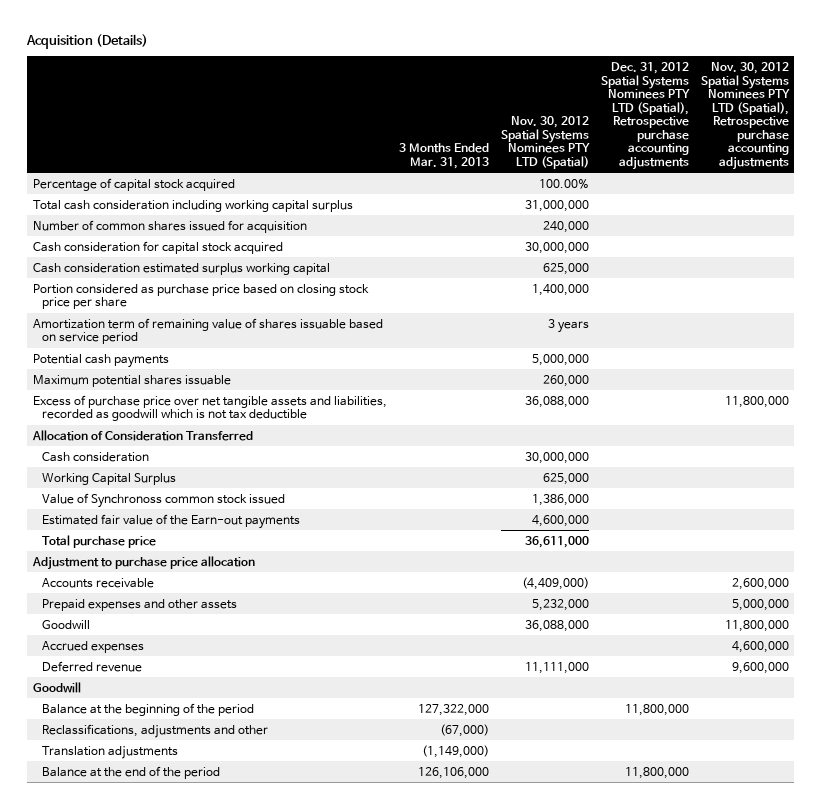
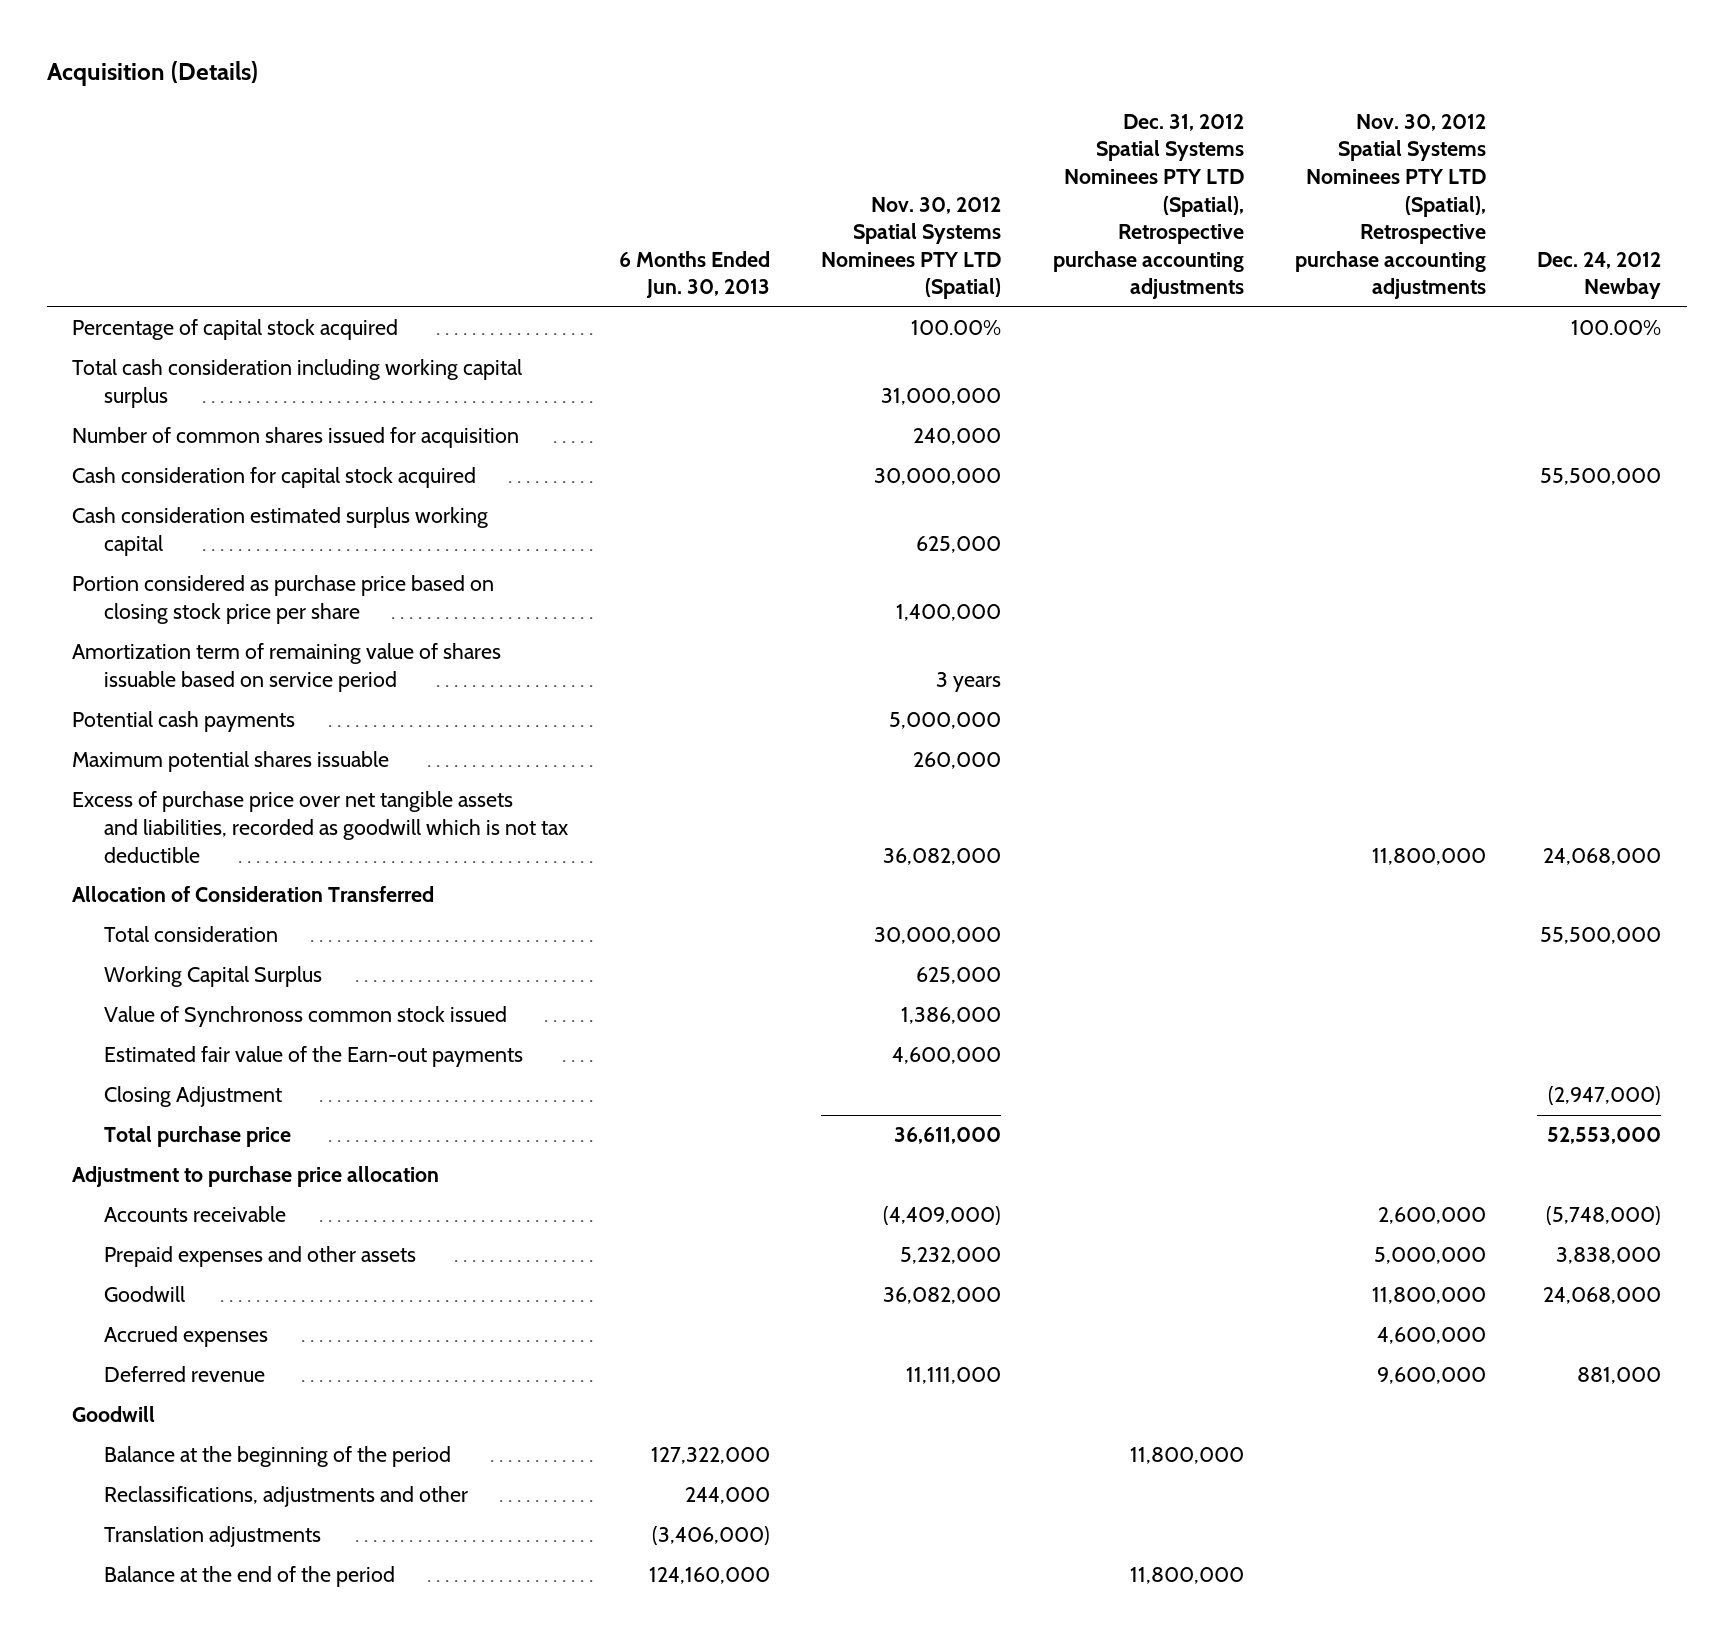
- | 3 Months Ended Mar. 31, 2013 | Nov. 30, 2012 Spatial Systems Nominees PTY LTD (Spatial) | Dec. 31, 2012 Spatial Systems Nominees PTY LTD (Spatial), Retrospective purchase accounting adjustments | Nov. 30, 2012 Spatial Systems Nominees PTY LTD (Spatial), Retrospective purchase accounting adjustments
+ | 6 Months Ended Jun. 30, 2013 | Nov. 30, 2012 Spatial Systems Nominees PTY LTD (Spatial) | Dec. 31, 2012 Spatial Systems Nominees PTY LTD (Spatial), Retrospective purchase accounting adjustments | Nov. 30, 2012 Spatial Systems Nominees PTY LTD (Spatial), Retrospective purchase accounting adjustments | Dec. 24, 2012 Newbay
- Excess of purchase price over net tangible assets and liabilities, recorded as goodwill which is not tax deductible | | 36,088,000 | | 11,800,000
+ Excess of purchase price over net tangible assets and liabilities, recorded as goodwill which is not tax deductible | | 36,082,000 | | 11,800,000 | 24,068,000
- Cash consideration | | 30,000,000 | |
+ Total consideration | | 30,000,000 | | | 55,500,000
+ Closing Adjustment | | | | | (2,947,000)
- Goodwill | | 36,088,000 | | 11,800,000
+ Goodwill | | 36,082,000 | | 11,800,000 | 24,068,000

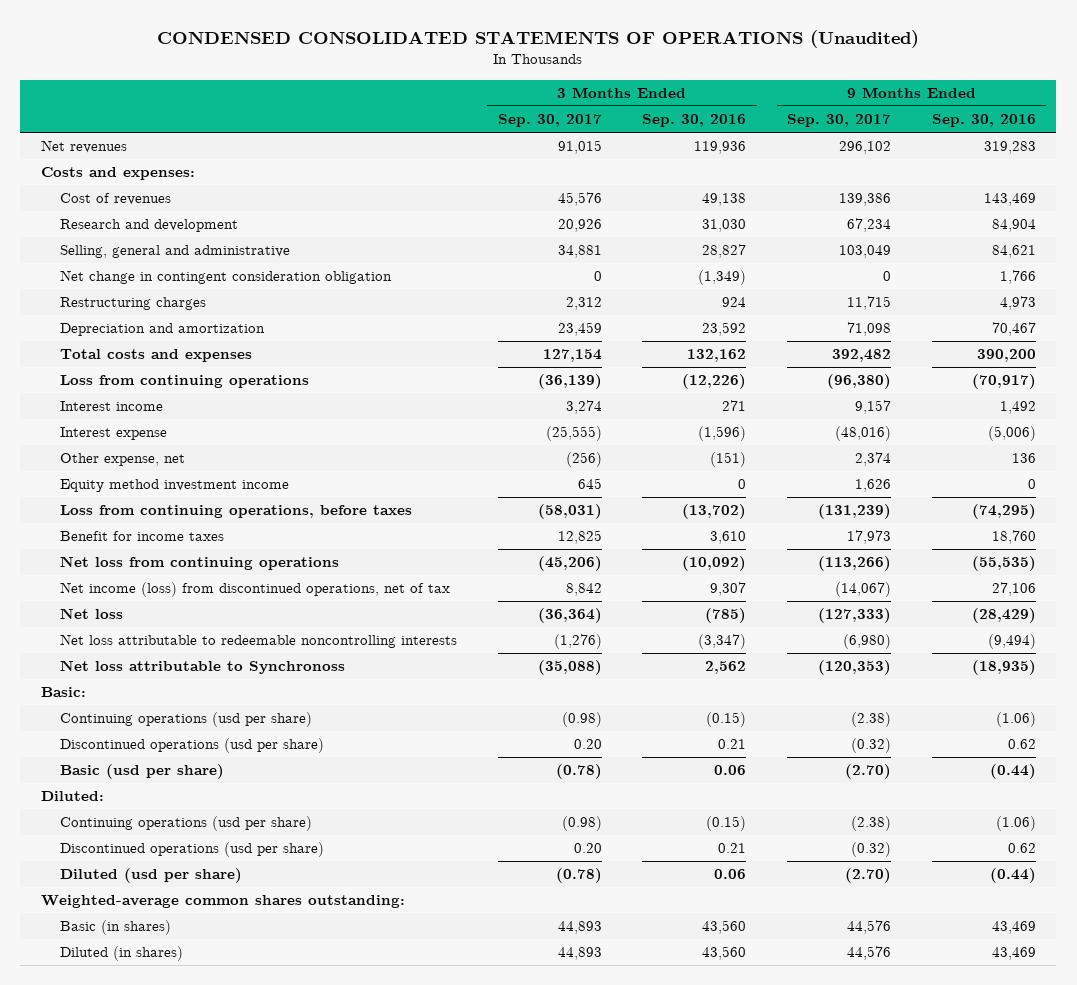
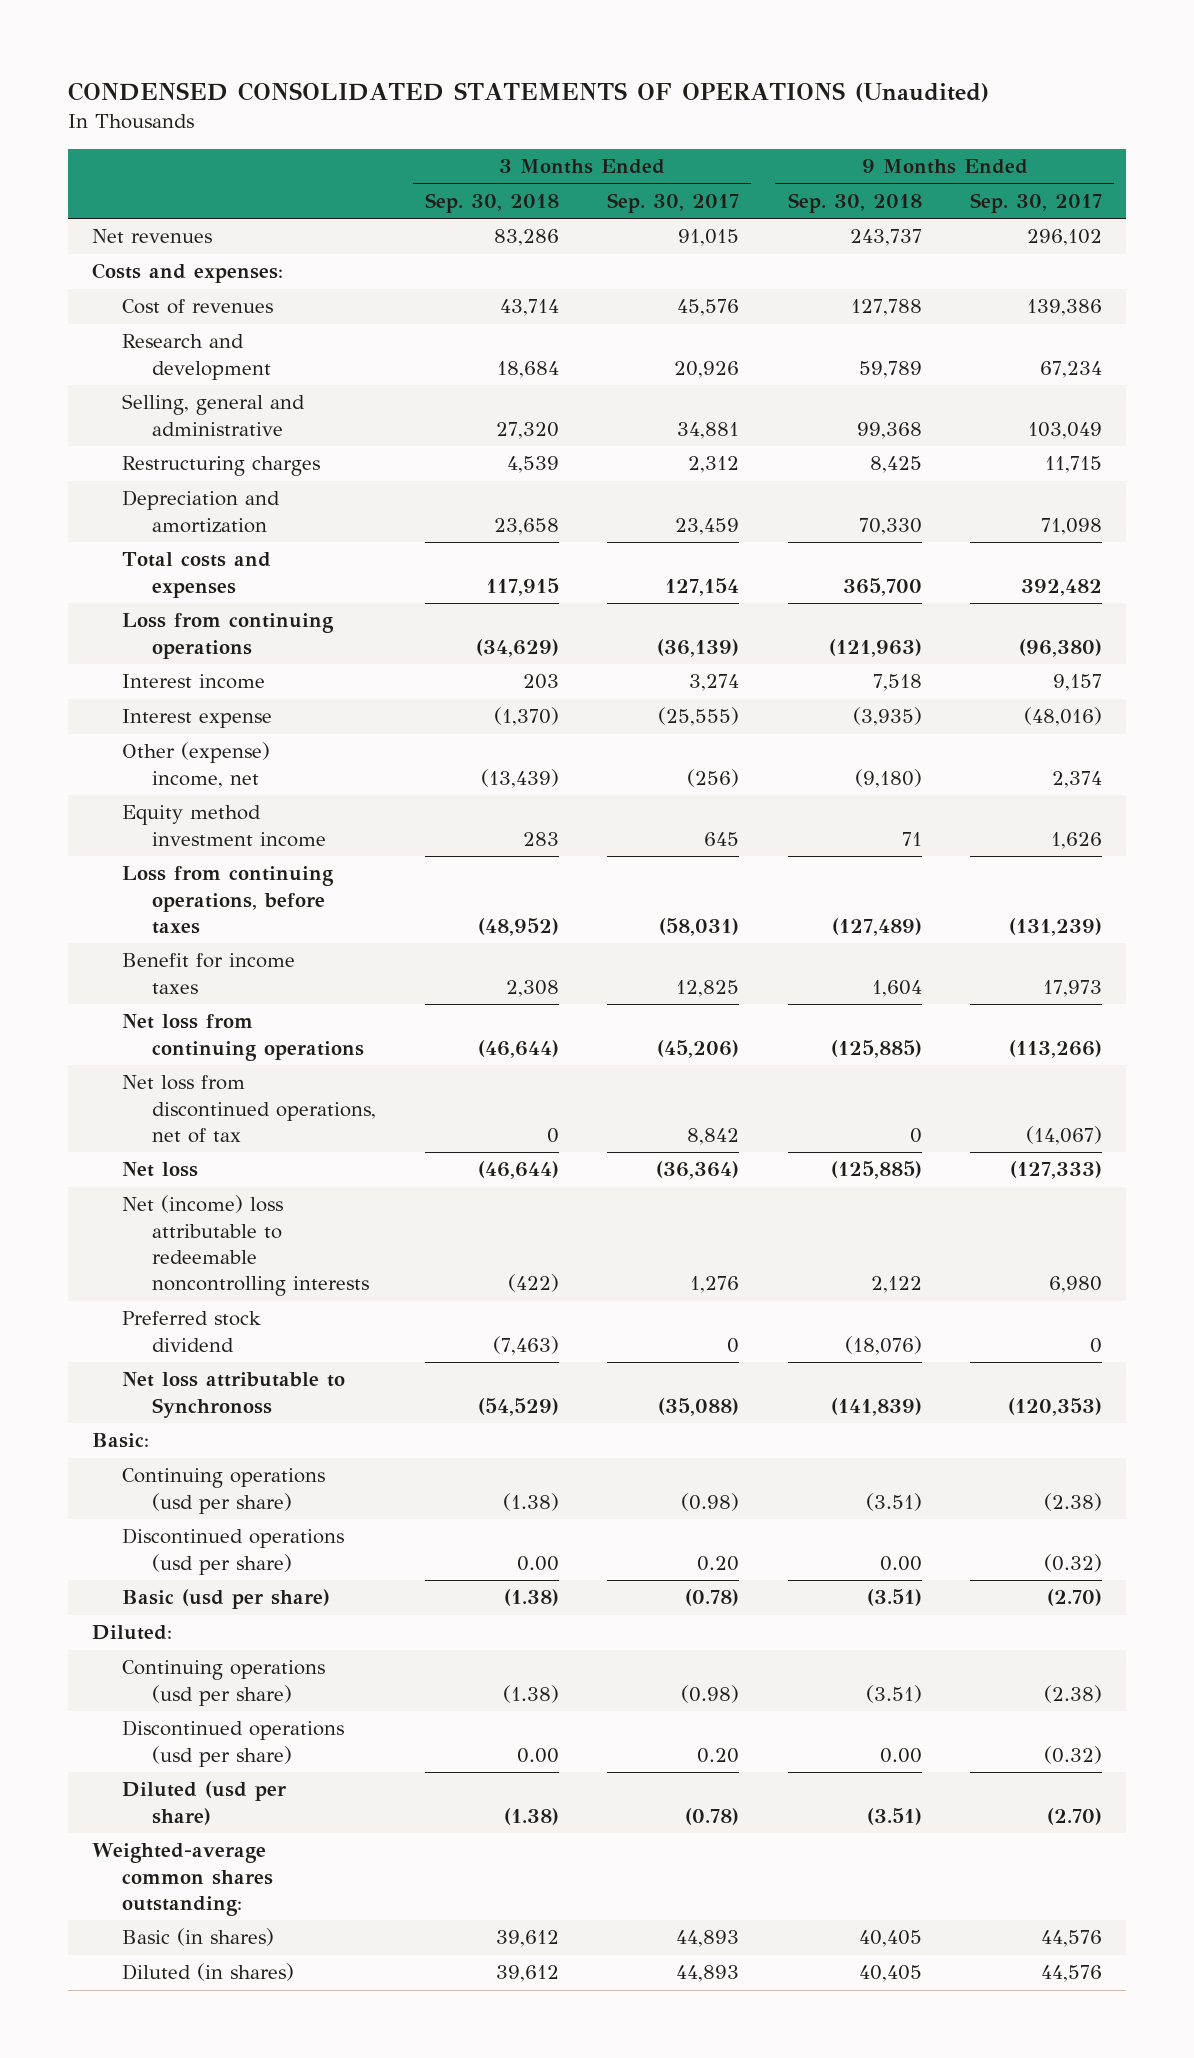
- | 3 Months Ended Sep. 30, 2017 | 3 Months Ended Sep. 30, 2016 | 9 Months Ended Sep. 30, 2017 | 9 Months Ended Sep. 30, 2016
+ | 3 Months Ended Sep. 30, 2018 | 3 Months Ended Sep. 30, 2017 | 9 Months Ended Sep. 30, 2018 | 9 Months Ended Sep. 30, 2017
- Net change in contingent consideration obligation | 0 | (1,349) | 0 | 1,766
- Other expense, net | (256) | (151) | 2,374 | 136
+ Other (expense) income, net | (13,439) | (256) | (9,180) | 2,374
- Net income (loss) from discontinued operations, net of tax | 8,842 | 9,307 | (14,067) | 27,106
+ Net loss from discontinued operations, net of tax | 0 | 8,842 | 0 | (14,067)
- Net loss attributable to redeemable noncontrolling interests | (1,276) | (3,347) | (6,980) | (9,494)
+ Net (income) loss attributable to redeemable noncontrolling interests | (422) | 1,276 | 2,122 | 6,980
+ Preferred stock dividend | (7,463) | 0 | (18,076) | 0

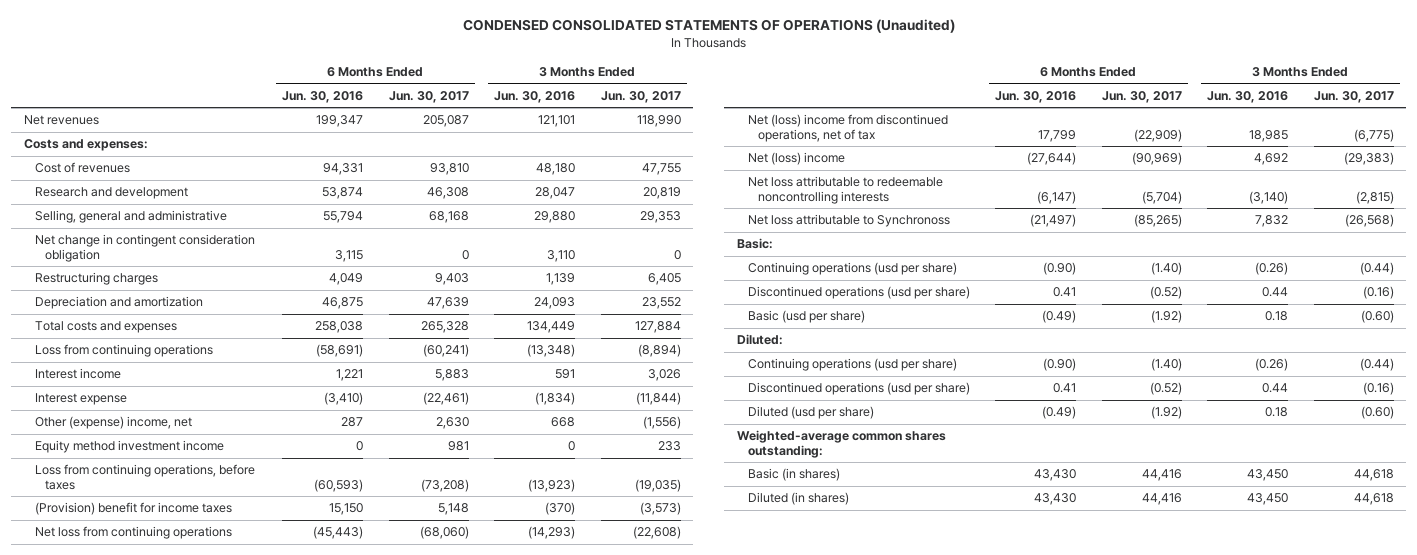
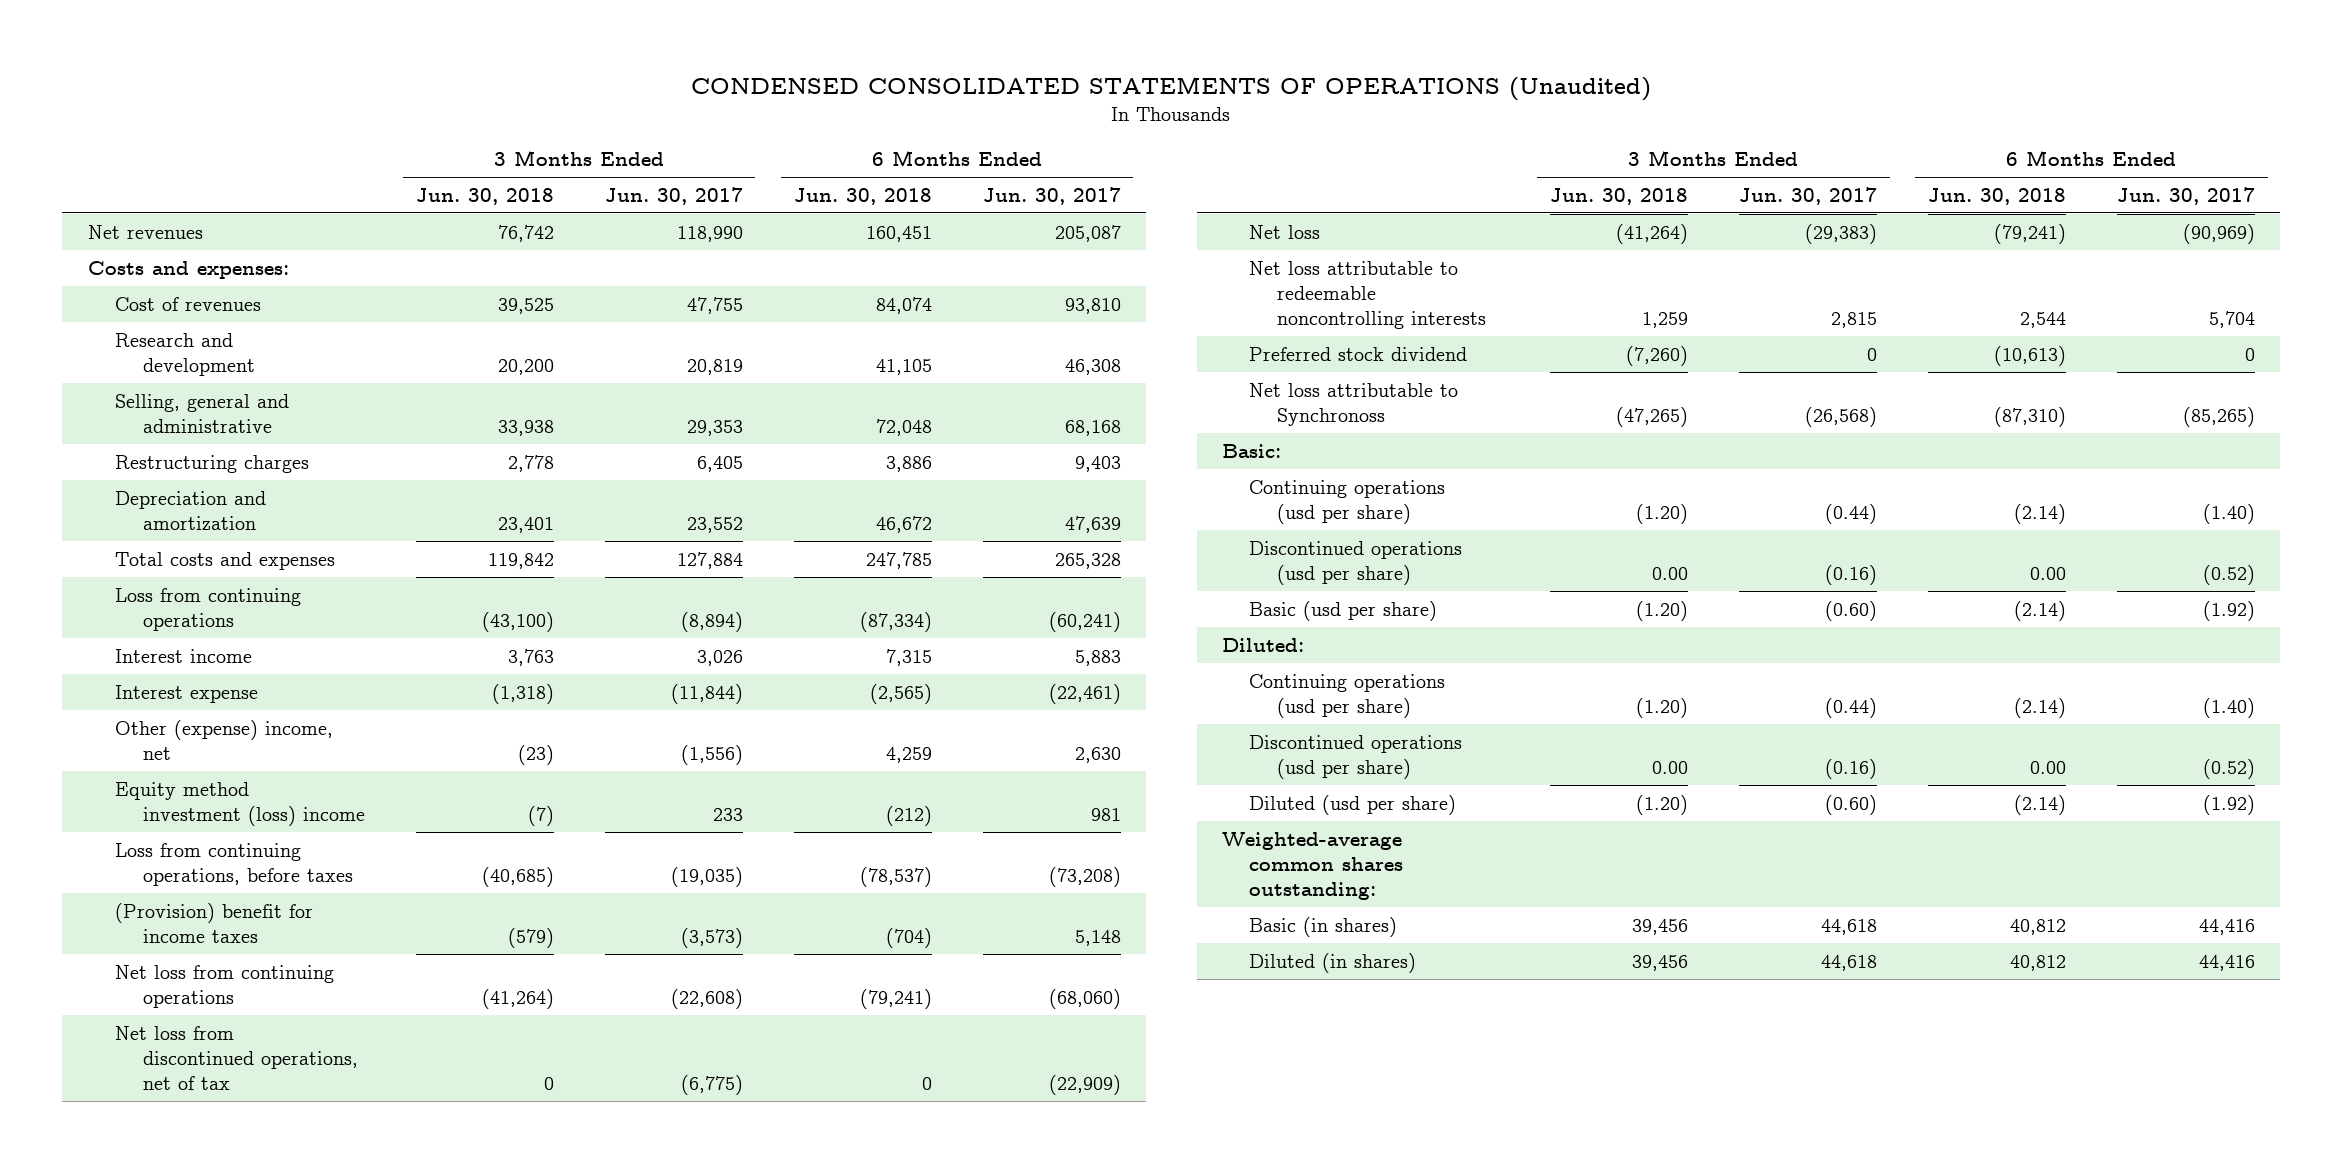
- | 6 Months Ended Jun. 30, 2016 | 6 Months Ended Jun. 30, 2017 | 3 Months Ended Jun. 30, 2016 | 3 Months Ended Jun. 30, 2017
+ | 3 Months Ended Jun. 30, 2018 | 3 Months Ended Jun. 30, 2017 | 6 Months Ended Jun. 30, 2018 | 6 Months Ended Jun. 30, 2017
- Net change in contingent consideration obligation | 3,115 | 0 | 3,110 | 0
- Equity method investment income | 0 | 981 | 0 | 233
+ Equity method investment (loss) income | (7) | 233 | (212) | 981
- Net (loss) income from discontinued operations, net of tax | 17,799 | (22,909) | 18,985 | (6,775)
- Net (loss) income | (27,644) | (90,969) | 4,692 | (29,383)
- Net loss attributable to redeemable noncontrolling interests | (6,147) | (5,704) | (3,140) | (2,815)
+ Net loss from discontinued operations, net of tax | 0 | (6,775) | 0 | (22,909)
+ Net loss | (41,264) | (29,383) | (79,241) | (90,969)
+ Net loss attributable to redeemable noncontrolling interests | 1,259 | 2,815 | 2,544 | 5,704
+ Preferred stock dividend | (7,260) | 0 | (10,613) | 0

